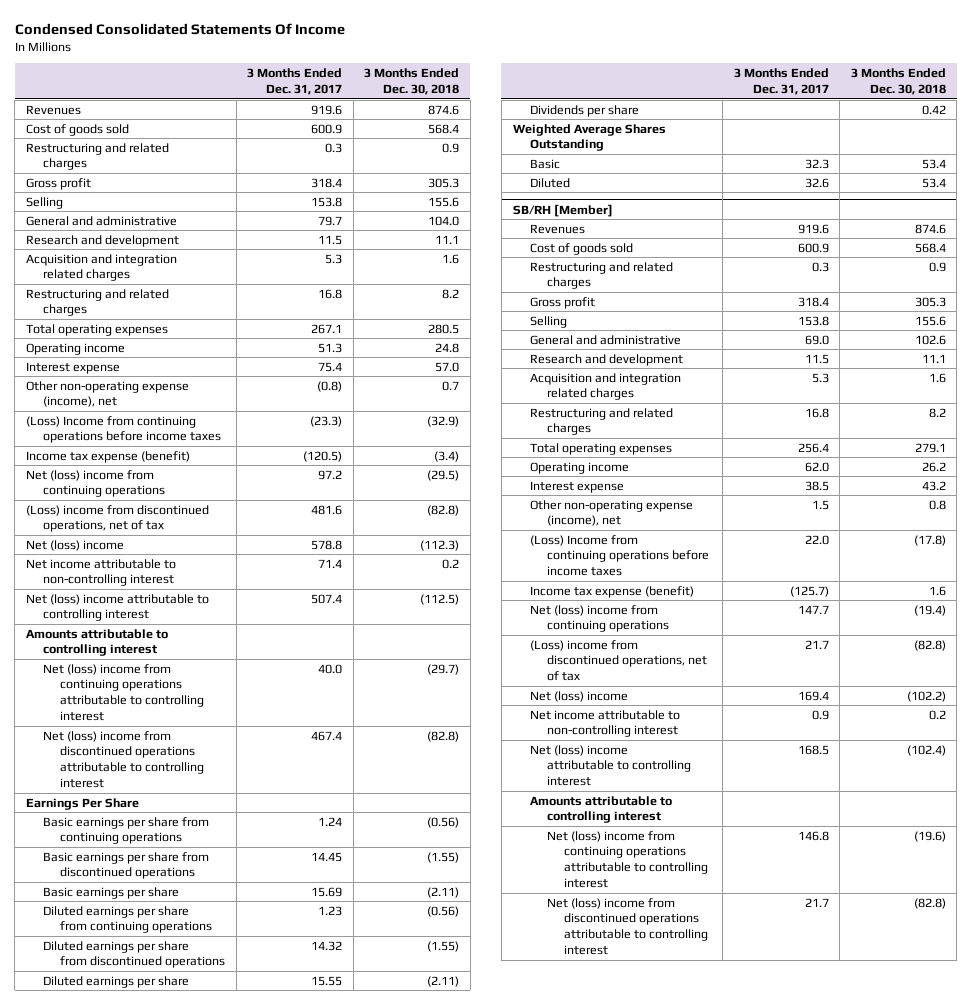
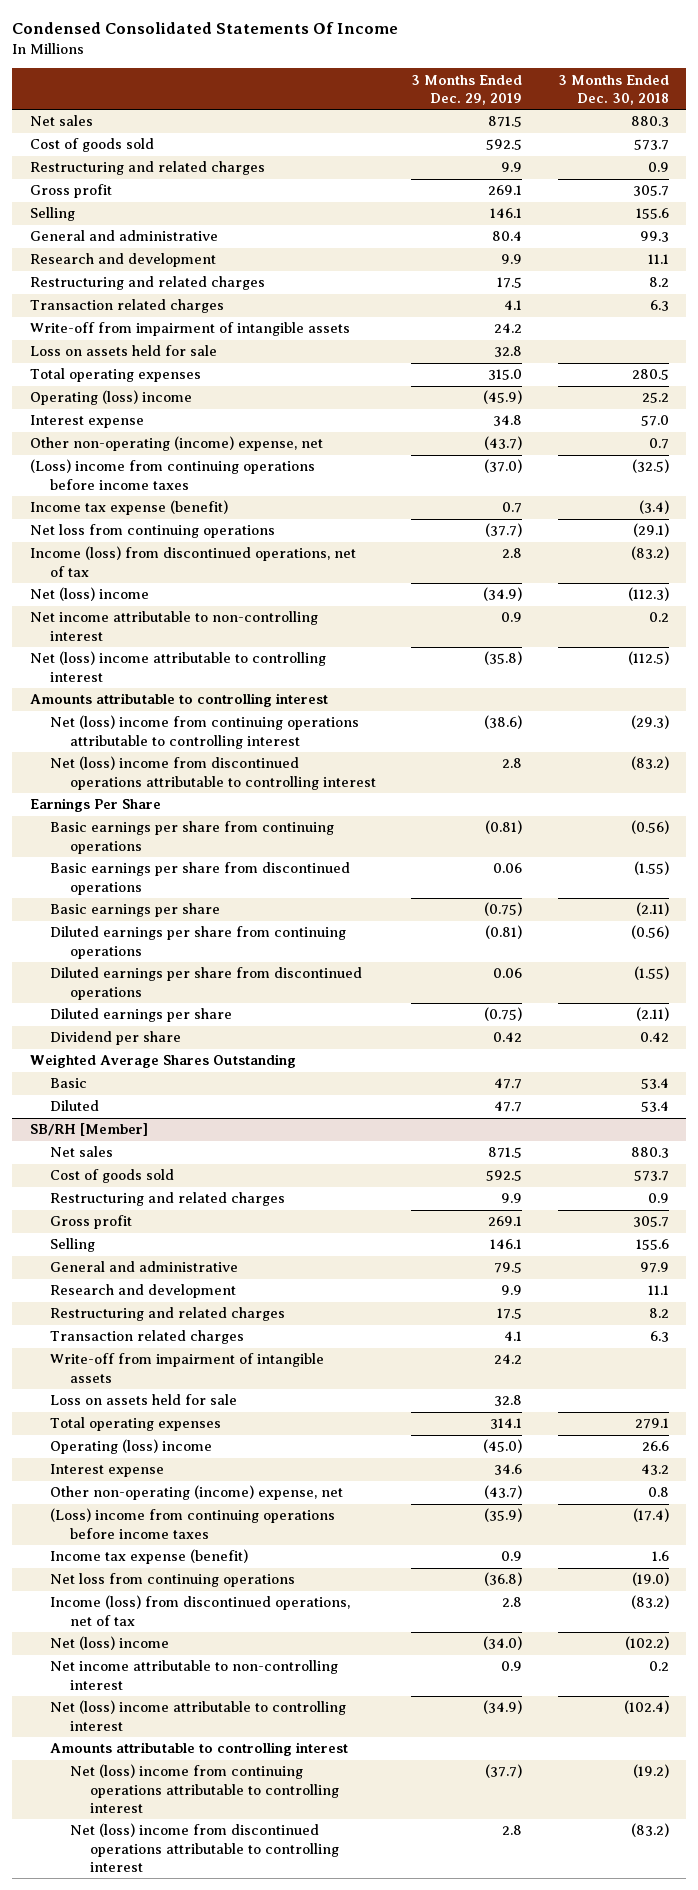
- | 3 Months Ended Dec. 31, 2017 | 3 Months Ended Dec. 30, 2018
+ | 3 Months Ended Dec. 29, 2019 | 3 Months Ended Dec. 30, 2018
- Revenues | 919.6 | 874.6
- Cost of goods sold | 600.9 | 568.4
+ Net sales | 871.5 | 880.3
+ Cost of goods sold | 592.5 | 573.7
- Gross profit | 318.4 | 305.3
+ Gross profit | 269.1 | 305.7
- General and administrative | 79.7 | 104.0
+ General and administrative | 80.4 | 99.3
- Acquisition and integration related charges | 5.3 | 1.6
+ Transaction related charges | 4.1 | 6.3
+ Write-off from impairment of intangible assets | 24.2 |
+ Loss on assets held for sale | 32.8 |
- Operating income | 51.3 | 24.8
+ Operating (loss) income | (45.9) | 25.2
- Other non-operating expense (income), net | (0.8) | 0.7
- (Loss) Income from continuing operations before income taxes | (23.3) | (32.9)
+ Other non-operating (income) expense, net | (43.7) | 0.7
+ (Loss) income from continuing operations before income taxes | (37.0) | (32.5)
- Net (loss) income from continuing operations | 97.2 | (29.5)
- (Loss) income from discontinued operations, net of tax | 481.6 | (82.8)
+ Net loss from continuing operations | (37.7) | (29.1)
+ Income (loss) from discontinued operations, net of tax | 2.8 | (83.2)
- Net (loss) income from continuing operations attributable to controlling interest | 40.0 | (29.7)
- Net (loss) income from discontinued operations attributable to controlling interest | 467.4 | (82.8)
+ Net (loss) income from continuing operations attributable to controlling interest | (38.6) | (29.3)
+ Net (loss) income from discontinued operations attributable to controlling interest | 2.8 | (83.2)
- Dividends per share | | 0.42
+ Dividend per share | 0.42 | 0.42
@ SB/RH [Member]
- Revenues | 919.6 | 874.6
- Cost of goods sold | 600.9 | 568.4
+ Net sales | 871.5 | 880.3
+ Cost of goods sold | 592.5 | 573.7
- Gross profit | 318.4 | 305.3
+ Gross profit | 269.1 | 305.7
- General and administrative | 69.0 | 102.6
+ General and administrative | 79.5 | 97.9
- Acquisition and integration related charges | 5.3 | 1.6
+ Transaction related charges | 4.1 | 6.3
+ Write-off from impairment of intangible assets | 24.2 |
+ Loss on assets held for sale | 32.8 |
- Operating income | 62.0 | 26.2
+ Operating (loss) income | (45.0) | 26.6
- Other non-operating expense (income), net | 1.5 | 0.8
- (Loss) Income from continuing operations before income taxes | 22.0 | (17.8)
+ Other non-operating (income) expense, net | (43.7) | 0.8
+ (Loss) income from continuing operations before income taxes | (35.9) | (17.4)
- Net (loss) income from continuing operations | 147.7 | (19.4)
- (Loss) income from discontinued operations, net of tax | 21.7 | (82.8)
+ Net loss from continuing operations | (36.8) | (19.0)
+ Income (loss) from discontinued operations, net of tax | 2.8 | (83.2)
- Net (loss) income from continuing operations attributable to controlling interest | 146.8 | (19.6)
- Net (loss) income from discontinued operations attributable to controlling interest | 21.7 | (82.8)
+ Net (loss) income from continuing operations attributable to controlling interest | (37.7) | (19.2)
+ Net (loss) income from discontinued operations attributable to controlling interest | 2.8 | (83.2)

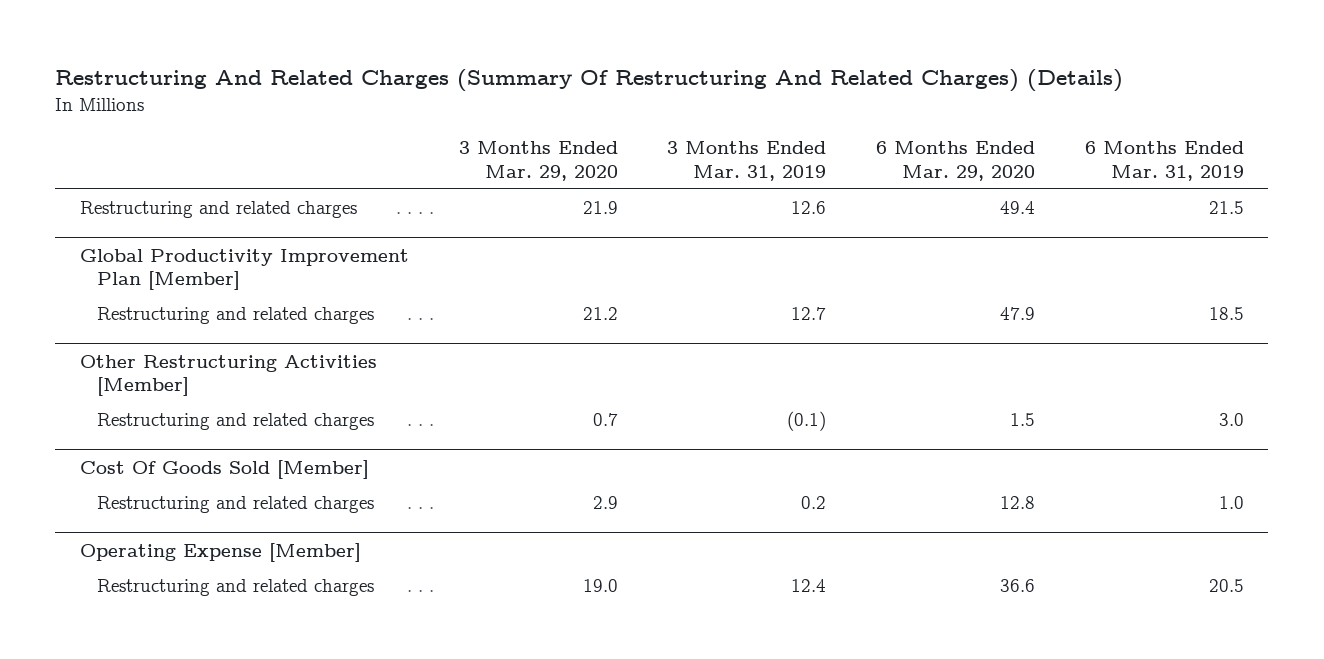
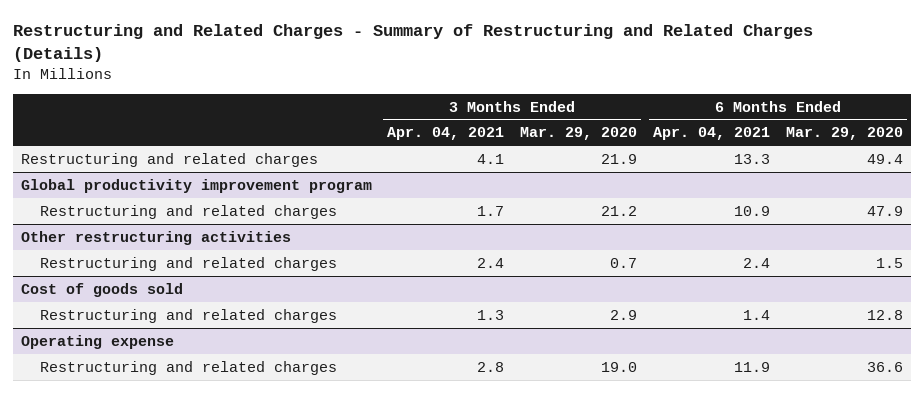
- Restructuring And Related Charges (Summary Of Restructuring And Related Charges) (Details)
+ Restructuring and Related Charges - Summary of Restructuring and Related Charges (Details)
- | 3 Months Ended Mar. 29, 2020 | 3 Months Ended Mar. 31, 2019 | 6 Months Ended Mar. 29, 2020 | 6 Months Ended Mar. 31, 2019
+ | 3 Months Ended Apr. 04, 2021 | 3 Months Ended Mar. 29, 2020 | 6 Months Ended Apr. 04, 2021 | 6 Months Ended Mar. 29, 2020
- Global Productivity Improvement Plan [Member]
+ Global productivity improvement program
- Other Restructuring Activities [Member]
+ Other restructuring activities
- Cost Of Goods Sold [Member]
+ Cost of goods sold
- Operating Expense [Member]
+ Operating expense

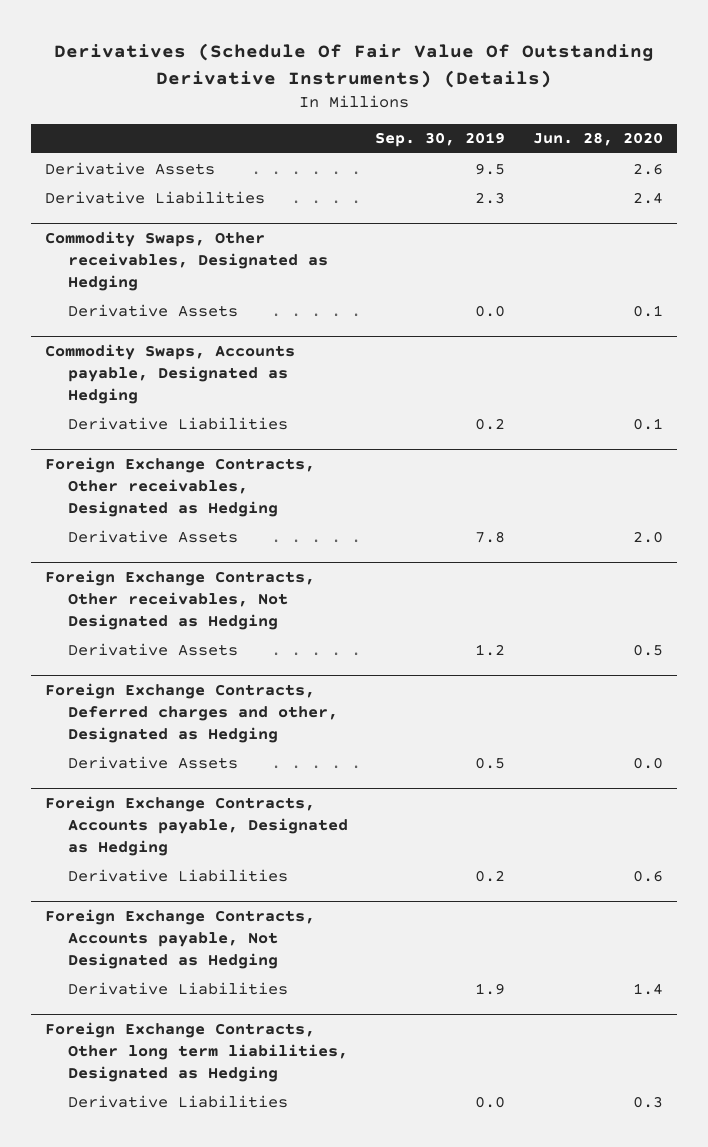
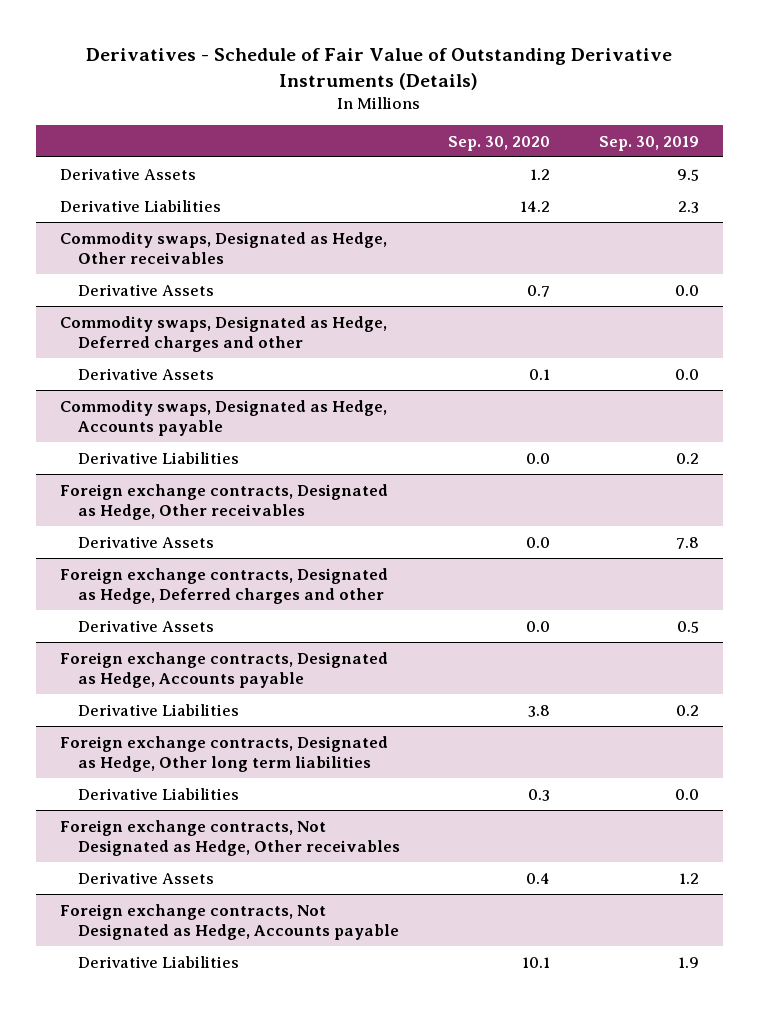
- Derivatives (Schedule Of Fair Value Of Outstanding Derivative Instruments) (Details)
+ Derivatives - Schedule of Fair Value of Outstanding Derivative Instruments (Details)
- | Sep. 30, 2019 | Jun. 28, 2020
+ | Sep. 30, 2020 | Sep. 30, 2019
- Commodity Swaps, Other receivables, Designated as Hedging
+ Commodity swaps, Designated as Hedge, Other receivables
- Commodity Swaps, Accounts payable, Designated as Hedging
+ Commodity swaps, Designated as Hedge, Deferred charges and other
+ Derivative Assets | 0.1 | 0.0
+ Commodity swaps, Designated as Hedge, Accounts payable
- Foreign Exchange Contracts, Other receivables, Designated as Hedging
+ Foreign exchange contracts, Designated as Hedge, Other receivables
- Foreign Exchange Contracts, Other receivables, Not Designated as Hedging
- Derivative Assets | 1.2 | 0.5
- Foreign Exchange Contracts, Deferred charges and other, Designated as Hedging
+ Foreign exchange contracts, Designated as Hedge, Deferred charges and other
- Foreign Exchange Contracts, Accounts payable, Designated as Hedging
+ Foreign exchange contracts, Designated as Hedge, Accounts payable
- Foreign Exchange Contracts, Accounts payable, Not Designated as Hedging
- Derivative Liabilities | 1.9 | 1.4
- Foreign Exchange Contracts, Other long term liabilities, Designated as Hedging
+ Foreign exchange contracts, Designated as Hedge, Other long term liabilities
+ Foreign exchange contracts, Not Designated as Hedge, Other receivables
+ Derivative Assets | 0.4 | 1.2
+ Foreign exchange contracts, Not Designated as Hedge, Accounts payable
+ Derivative Liabilities | 10.1 | 1.9

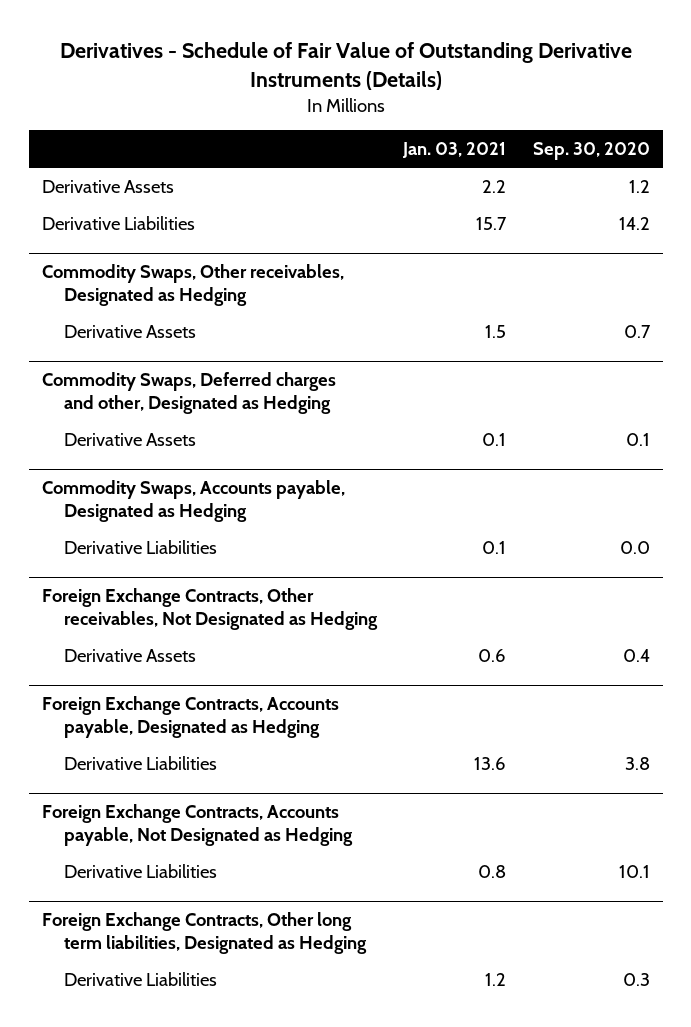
- | Sep. 30, 2020 | Sep. 30, 2019
+ | Jan. 03, 2021 | Sep. 30, 2020
- Commodity swaps, Designated as Hedge, Other receivables
+ Commodity Swaps, Other receivables, Designated as Hedging
- Commodity swaps, Designated as Hedge, Deferred charges and other
+ Commodity Swaps, Deferred charges and other, Designated as Hedging
- Commodity swaps, Designated as Hedge, Accounts payable
+ Commodity Swaps, Accounts payable, Designated as Hedging
- Foreign exchange contracts, Designated as Hedge, Other receivables
- Derivative Assets | 0.0 | 7.8
- Foreign exchange contracts, Designated as Hedge, Deferred charges and other
- Derivative Assets | 0.0 | 0.5
- Foreign exchange contracts, Designated as Hedge, Accounts payable
- Derivative Liabilities | 3.8 | 0.2
- Foreign exchange contracts, Designated as Hedge, Other long term liabilities
- Derivative Liabilities | 0.3 | 0.0
- Foreign exchange contracts, Not Designated as Hedge, Other receivables
+ Foreign Exchange Contracts, Other receivables, Not Designated as Hedging
- Foreign exchange contracts, Not Designated as Hedge, Accounts payable
+ Foreign Exchange Contracts, Accounts payable, Designated as Hedging
+ Derivative Liabilities | 13.6 | 3.8
+ Foreign Exchange Contracts, Accounts payable, Not Designated as Hedging
+ Foreign Exchange Contracts, Other long term liabilities, Designated as Hedging
+ Derivative Liabilities | 1.2 | 0.3

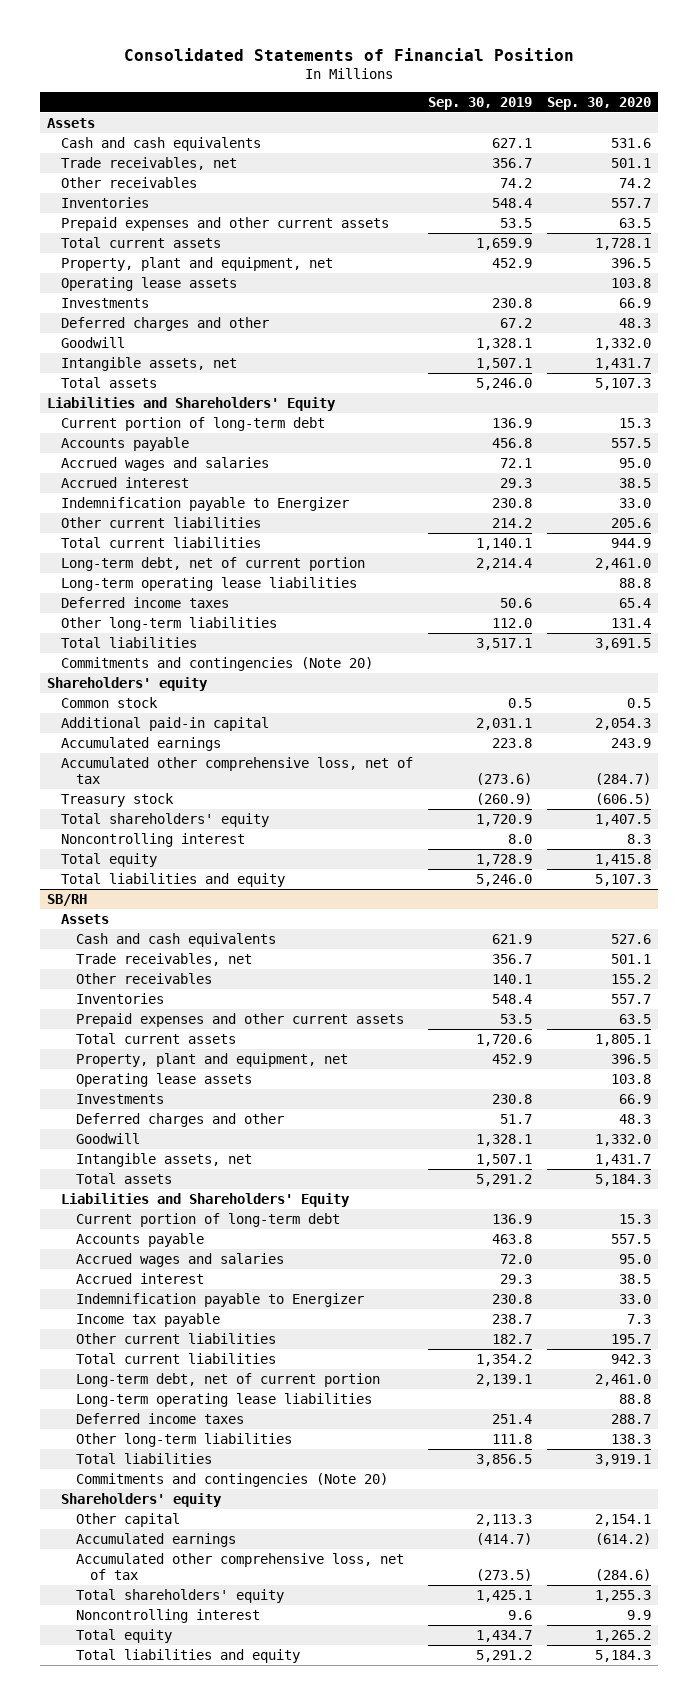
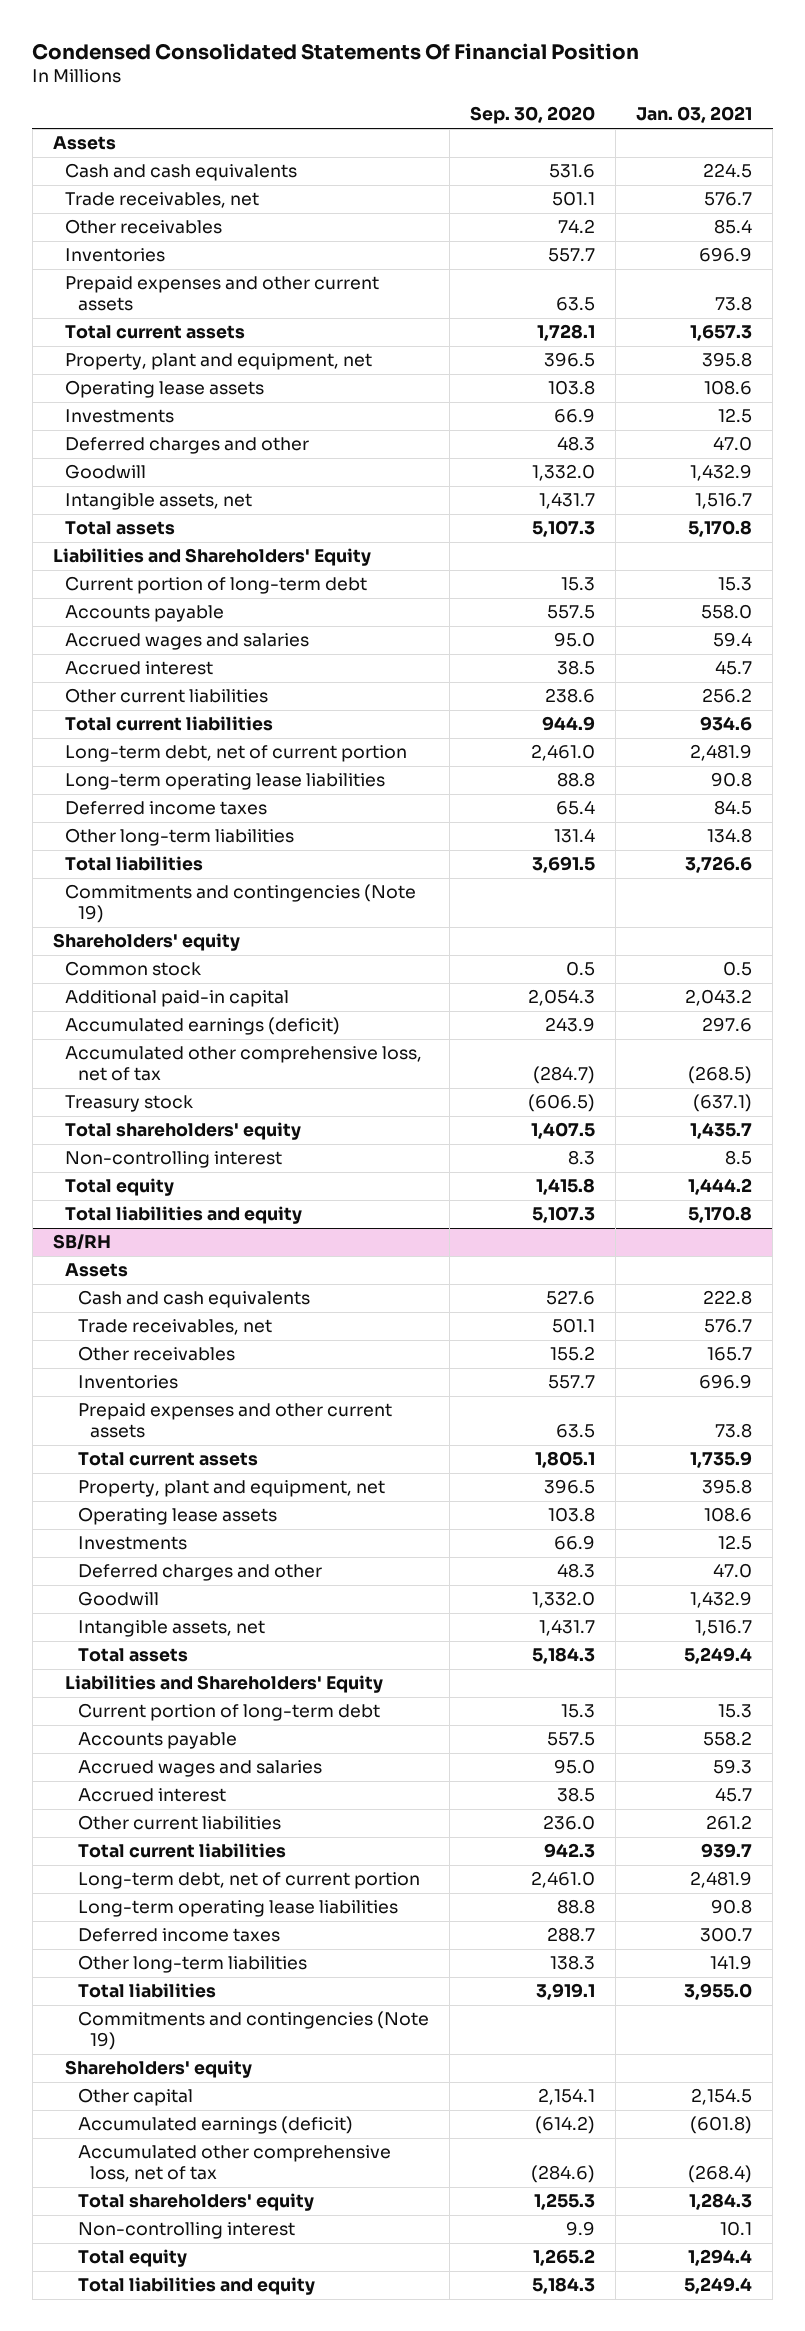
- Consolidated Statements of Financial Position
+ Condensed Consolidated Statements Of Financial Position
- | Sep. 30, 2019 | Sep. 30, 2020
+ | Sep. 30, 2020 | Jan. 03, 2021
- Indemnification payable to Energizer | 230.8 | 33.0
- Other current liabilities | 214.2 | 205.6
+ Other current liabilities | 238.6 | 256.2
- Commitments and contingencies (Note 20)
+ Commitments and contingencies (Note 19)
- Accumulated earnings | 223.8 | 243.9
+ Accumulated earnings (deficit) | 243.9 | 297.6
- Noncontrolling interest | 8.0 | 8.3
+ Non-controlling interest | 8.3 | 8.5
@ SB/RH
- Indemnification payable to Energizer | 230.8 | 33.0
- Income tax payable | 238.7 | 7.3
- Other current liabilities | 182.7 | 195.7
+ Other current liabilities | 236.0 | 261.2
- Commitments and contingencies (Note 20)
+ Commitments and contingencies (Note 19)
- Accumulated earnings | (414.7) | (614.2)
+ Accumulated earnings (deficit) | (614.2) | (601.8)
- Noncontrolling interest | 9.6 | 9.9
+ Non-controlling interest | 9.9 | 10.1

